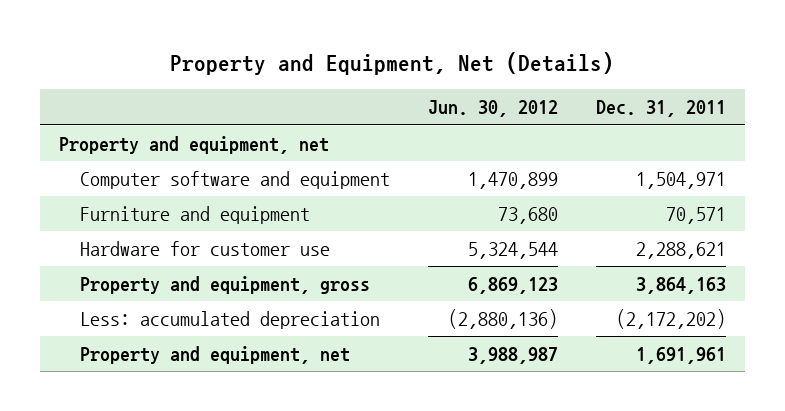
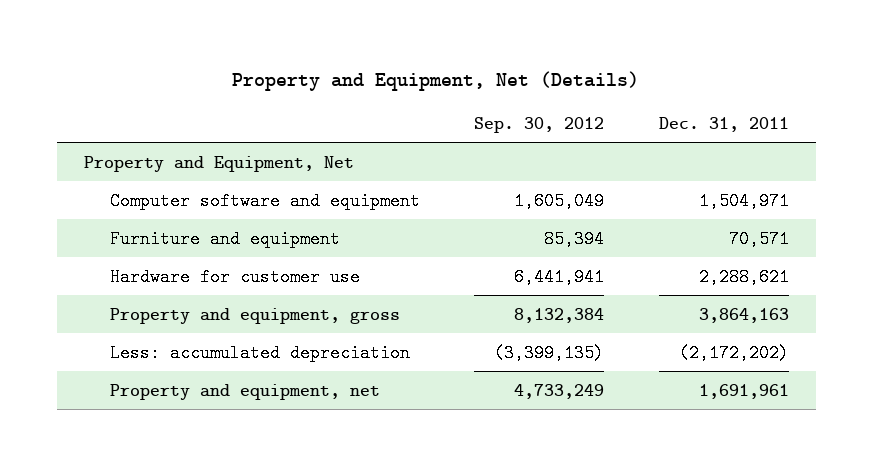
- | Jun. 30, 2012 | Dec. 31, 2011
+ | Sep. 30, 2012 | Dec. 31, 2011
- Property and equipment, net
+ Property and Equipment, Net

